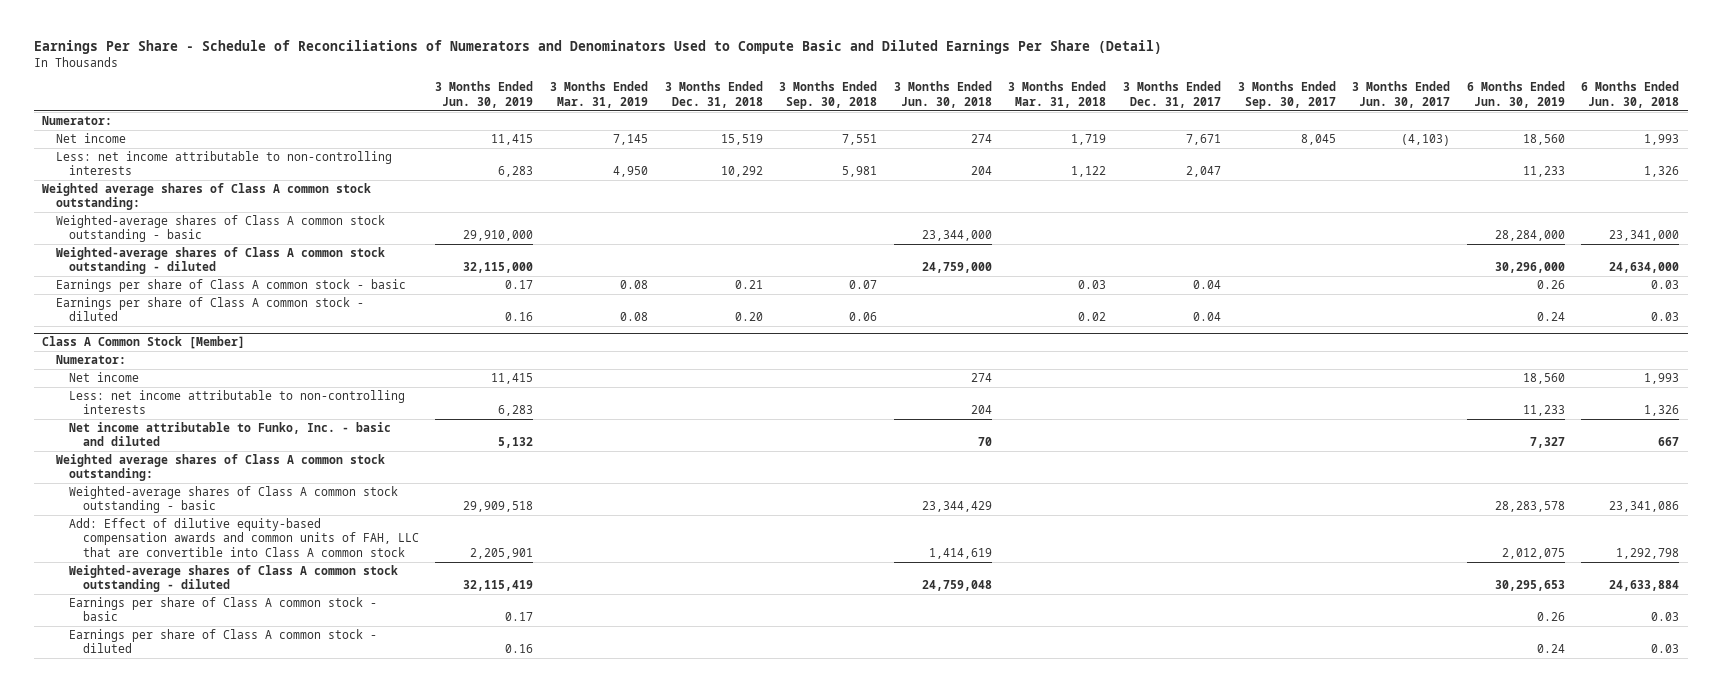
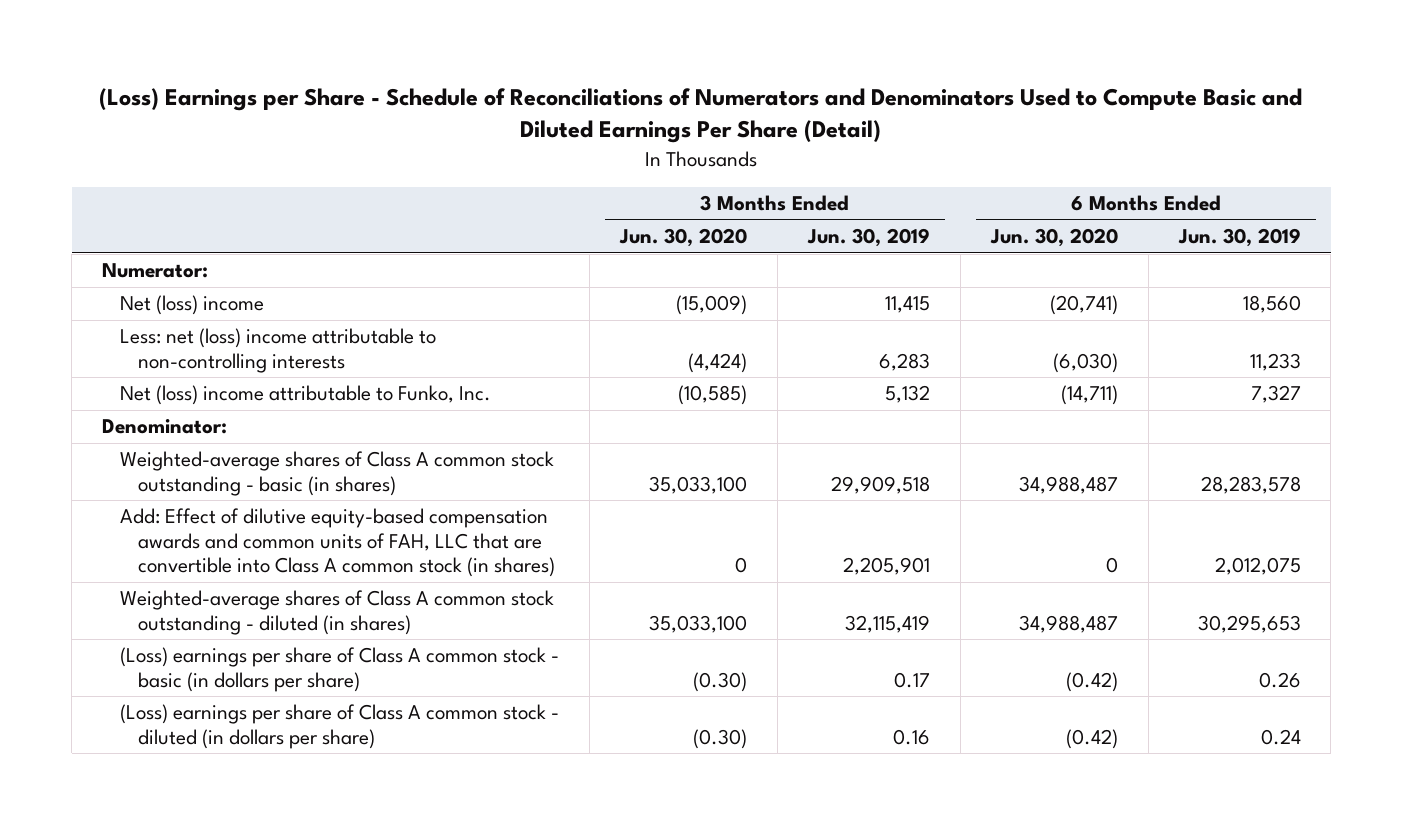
- Earnings Per Share - Schedule of Reconciliations of Numerators and Denominators Used to Compute Basic and Diluted Earnings Per Share (Detail)
+ (Loss) Earnings per Share - Schedule of Reconciliations of Numerators and Denominators Used to Compute Basic and Diluted Earnings Per Share (Detail)
- | 3 Months Ended Jun. 30, 2019 | 3 Months Ended Mar. 31, 2019 | 3 Months Ended Dec. 31, 2018 | 3 Months Ended Sep. 30, 2018 | 3 Months Ended Jun. 30, 2018 | 3 Months Ended Mar. 31, 2018 | 3 Months Ended Dec. 31, 2017 | 3 Months Ended Sep. 30, 2017 | 3 Months Ended Jun. 30, 2017 | 6 Months Ended Jun. 30, 2019 | 6 Months Ended Jun. 30, 2018
+ | 3 Months Ended Jun. 30, 2020 | 3 Months Ended Jun. 30, 2019 | 6 Months Ended Jun. 30, 2020 | 6 Months Ended Jun. 30, 2019
- Net income | 11,415 | 7,145 | 15,519 | 7,551 | 274 | 1,719 | 7,671 | 8,045 | (4,103) | 18,560 | 1,993
- Less: net income attributable to non-controlling interests | 6,283 | 4,950 | 10,292 | 5,981 | 204 | 1,122 | 2,047 | | | 11,233 | 1,326
- Weighted average shares of Class A common stock outstanding:
- Weighted-average shares of Class A common stock outstanding - basic | 29,910,000 | | | | 23,344,000 | | | | | 28,284,000 | 23,341,000
- Weighted-average shares of Class A common stock outstanding - diluted | 32,115,000 | | | | 24,759,000 | | | | | 30,296,000 | 24,634,000
- Earnings per share of Class A common stock - basic | 0.17 | 0.08 | 0.21 | 0.07 | | 0.03 | 0.04 | | | 0.26 | 0.03
- Earnings per share of Class A common stock - diluted | 0.16 | 0.08 | 0.20 | 0.06 | | 0.02 | 0.04 | | | 0.24 | 0.03
- Class A Common Stock [Member]
- Numerator:
- Net income | 11,415 | | | | 274 | | | | | 18,560 | 1,993
- Less: net income attributable to non-controlling interests | 6,283 | | | | 204 | | | | | 11,233 | 1,326
- Net income attributable to Funko, Inc. - basic and diluted | 5,132 | | | | 70 | | | | | 7,327 | 667
- Weighted average shares of Class A common stock outstanding:
- Weighted-average shares of Class A common stock outstanding - basic | 29,909,518 | | | | 23,344,429 | | | | | 28,283,578 | 23,341,086
- Add: Effect of dilutive equity-based compensation awards and common units of FAH, LLC that are convertible into Class A common stock | 2,205,901 | | | | 1,414,619 | | | | | 2,012,075 | 1,292,798
- Weighted-average shares of Class A common stock outstanding - diluted | 32,115,419 | | | | 24,759,048 | | | | | 30,295,653 | 24,633,884
- Earnings per share of Class A common stock - basic | 0.17 | | | | | | | | | 0.26 | 0.03
- Earnings per share of Class A common stock - diluted | 0.16 | | | | | | | | | 0.24 | 0.03
+ Net (loss) income | (15,009) | 11,415 | (20,741) | 18,560
+ Less: net (loss) income attributable to non-controlling interests | (4,424) | 6,283 | (6,030) | 11,233
+ Net (loss) income attributable to Funko, Inc. | (10,585) | 5,132 | (14,711) | 7,327
+ Denominator:
+ Weighted-average shares of Class A common stock outstanding - basic (in shares) | 35,033,100 | 29,909,518 | 34,988,487 | 28,283,578
+ Add: Effect of dilutive equity-based compensation awards and common units of FAH, LLC that are convertible into Class A common stock (in shares) | 0 | 2,205,901 | 0 | 2,012,075
+ Weighted-average shares of Class A common stock outstanding - diluted (in shares) | 35,033,100 | 32,115,419 | 34,988,487 | 30,295,653
+ (Loss) earnings per share of Class A common stock - basic (in dollars per share) | (0.30) | 0.17 | (0.42) | 0.26
+ (Loss) earnings per share of Class A common stock - diluted (in dollars per share) | (0.30) | 0.16 | (0.42) | 0.24

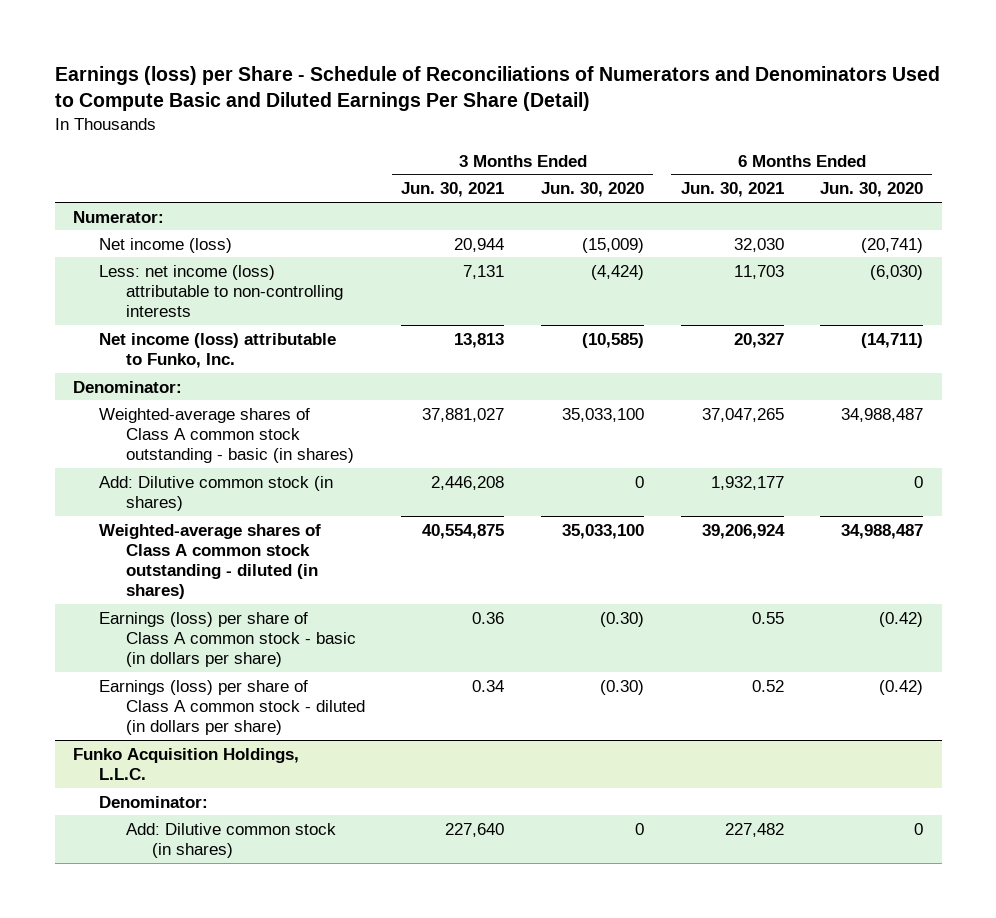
- (Loss) Earnings per Share - Schedule of Reconciliations of Numerators and Denominators Used to Compute Basic and Diluted Earnings Per Share (Detail)
+ Earnings (loss) per Share - Schedule of Reconciliations of Numerators and Denominators Used to Compute Basic and Diluted Earnings Per Share (Detail)
- | 3 Months Ended Jun. 30, 2020 | 3 Months Ended Jun. 30, 2019 | 6 Months Ended Jun. 30, 2020 | 6 Months Ended Jun. 30, 2019
+ | 3 Months Ended Jun. 30, 2021 | 3 Months Ended Jun. 30, 2020 | 6 Months Ended Jun. 30, 2021 | 6 Months Ended Jun. 30, 2020
- Net (loss) income | (15,009) | 11,415 | (20,741) | 18,560
- Less: net (loss) income attributable to non-controlling interests | (4,424) | 6,283 | (6,030) | 11,233
- Net (loss) income attributable to Funko, Inc. | (10,585) | 5,132 | (14,711) | 7,327
+ Net income (loss) | 20,944 | (15,009) | 32,030 | (20,741)
+ Less: net income (loss) attributable to non-controlling interests | 7,131 | (4,424) | 11,703 | (6,030)
+ Net income (loss) attributable to Funko, Inc. | 13,813 | (10,585) | 20,327 | (14,711)
- Add: Effect of dilutive equity-based compensation awards and common units of FAH, LLC that are convertible into Class A common stock (in shares) | 0 | 2,205,901 | 0 | 2,012,075
+ Add: Dilutive common stock (in shares) | 2,446,208 | 0 | 1,932,177 | 0
- (Loss) earnings per share of Class A common stock - basic (in dollars per share) | (0.30) | 0.17 | (0.42) | 0.26
- (Loss) earnings per share of Class A common stock - diluted (in dollars per share) | (0.30) | 0.16 | (0.42) | 0.24
+ Earnings (loss) per share of Class A common stock - basic (in dollars per share) | 0.36 | (0.30) | 0.55 | (0.42)
+ Earnings (loss) per share of Class A common stock - diluted (in dollars per share) | 0.34 | (0.30) | 0.52 | (0.42)
+ Funko Acquisition Holdings, L.L.C.
+ Denominator:
+ Add: Dilutive common stock (in shares) | 227,640 | 0 | 227,482 | 0

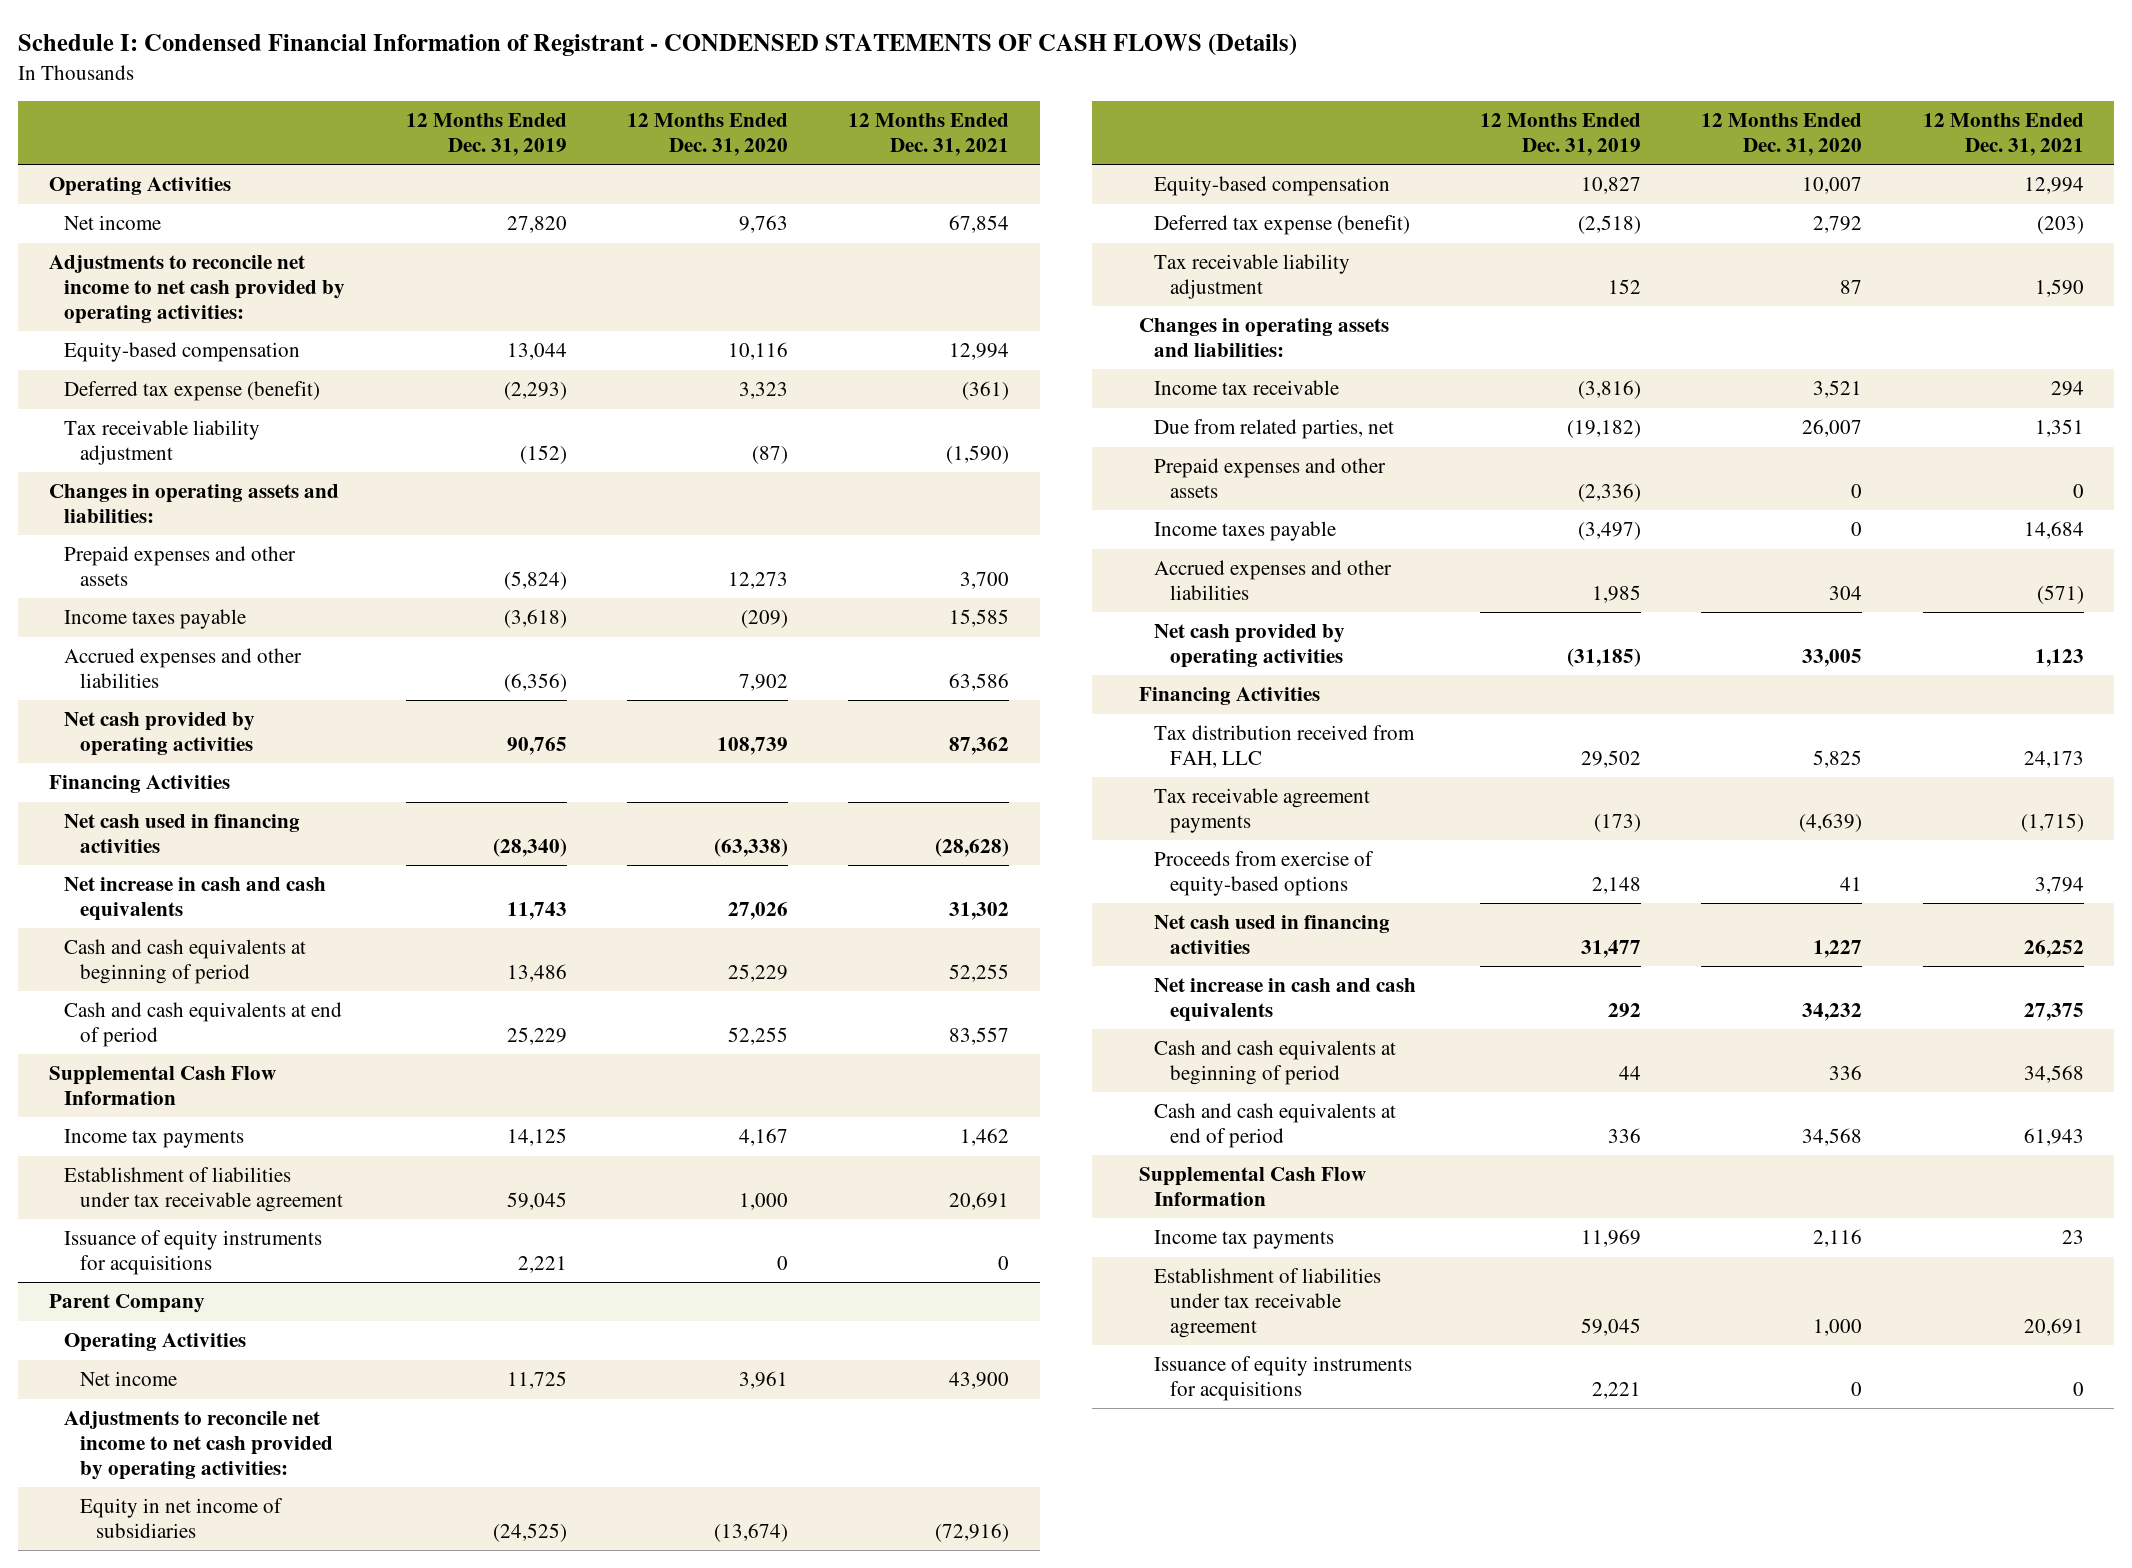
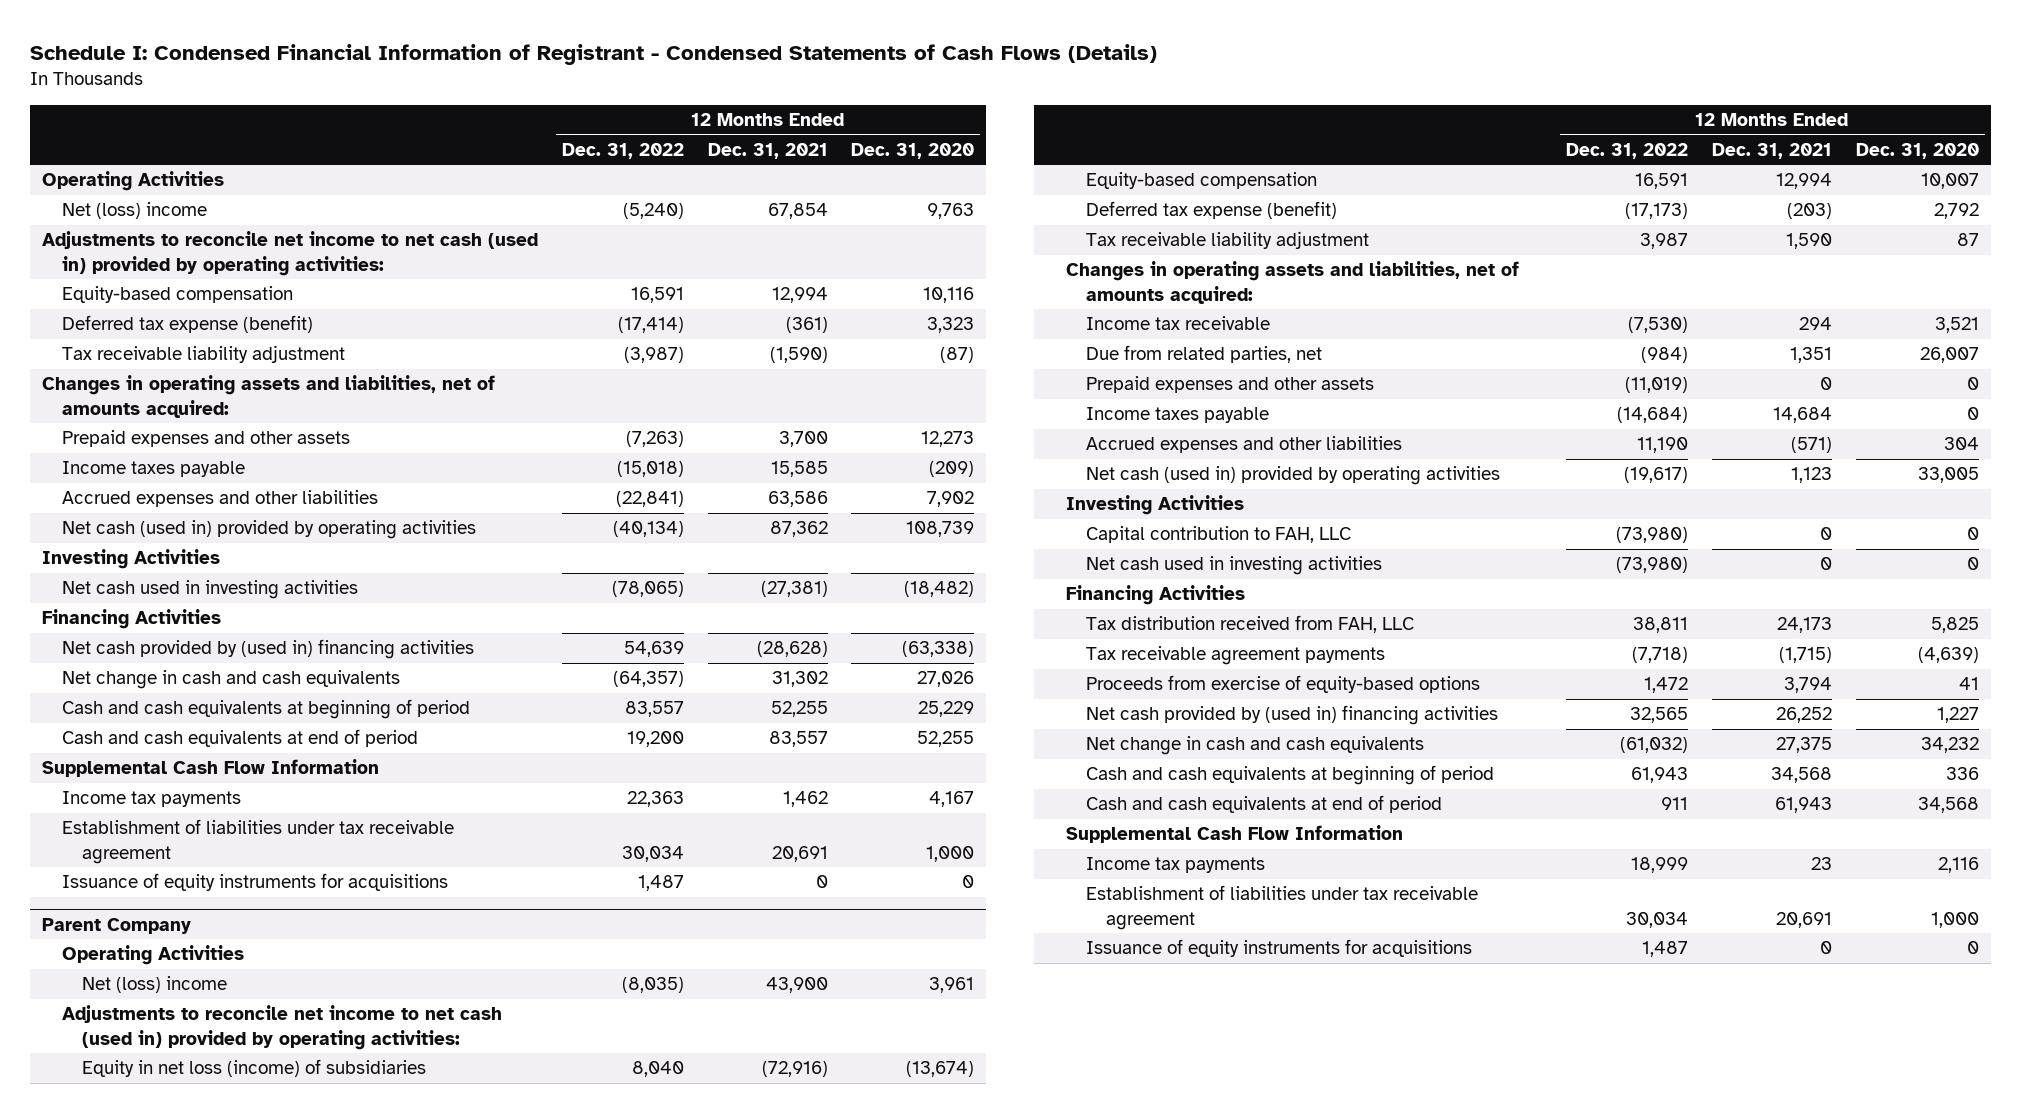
- Schedule I: Condensed Financial Information of Registrant - CONDENSED STATEMENTS OF CASH FLOWS (Details)
+ Schedule I: Condensed Financial Information of Registrant - Condensed Statements of Cash Flows (Details)
- | 12 Months Ended Dec. 31, 2019 | 12 Months Ended Dec. 31, 2020 | 12 Months Ended Dec. 31, 2021
+ | 12 Months Ended Dec. 31, 2022 | 12 Months Ended Dec. 31, 2021 | 12 Months Ended Dec. 31, 2020
- Net income | 27,820 | 9,763 | 67,854
- Adjustments to reconcile net income to net cash provided by operating activities:
+ Net (loss) income | (5,240) | 67,854 | 9,763
+ Adjustments to reconcile net income to net cash (used in) provided by operating activities:
- Changes in operating assets and liabilities:
+ Changes in operating assets and liabilities, net of amounts acquired:
- Net cash provided by operating activities | 90,765 | 108,739 | 87,362
+ Net cash (used in) provided by operating activities | (40,134) | 87,362 | 108,739
+ Investing Activities
+ Net cash used in investing activities | (78,065) | (27,381) | (18,482)
- Net cash used in financing activities | (28,340) | (63,338) | (28,628)
- Net increase in cash and cash equivalents | 11,743 | 27,026 | 31,302
+ Net cash provided by (used in) financing activities | 54,639 | (28,628) | (63,338)
+ Net change in cash and cash equivalents | (64,357) | 31,302 | 27,026
@ Parent Company
- Net income | 11,725 | 3,961 | 43,900
- Adjustments to reconcile net income to net cash provided by operating activities:
- Equity in net income of subsidiaries | (24,525) | (13,674) | (72,916)
+ Net (loss) income | (8,035) | 43,900 | 3,961
+ Adjustments to reconcile net income to net cash (used in) provided by operating activities:
+ Equity in net loss (income) of subsidiaries | 8,040 | (72,916) | (13,674)
- Changes in operating assets and liabilities:
+ Changes in operating assets and liabilities, net of amounts acquired:
- Net cash provided by operating activities | (31,185) | 33,005 | 1,123
+ Net cash (used in) provided by operating activities | (19,617) | 1,123 | 33,005
+ Investing Activities
+ Capital contribution to FAH, LLC | (73,980) | 0 | 0
+ Net cash used in investing activities | (73,980) | 0 | 0
- Net cash used in financing activities | 31,477 | 1,227 | 26,252
- Net increase in cash and cash equivalents | 292 | 34,232 | 27,375
+ Net cash provided by (used in) financing activities | 32,565 | 26,252 | 1,227
+ Net change in cash and cash equivalents | (61,032) | 27,375 | 34,232

